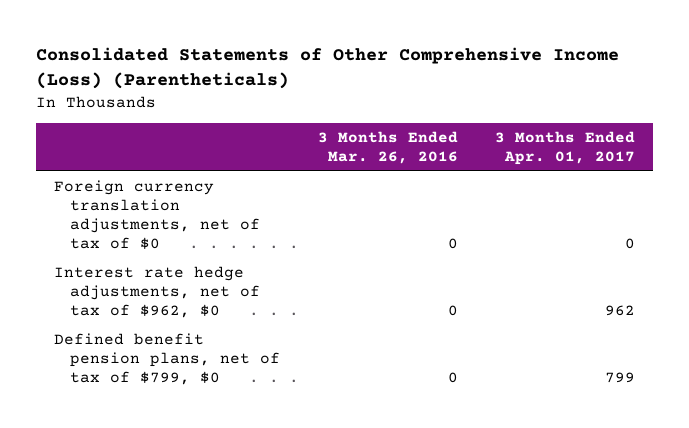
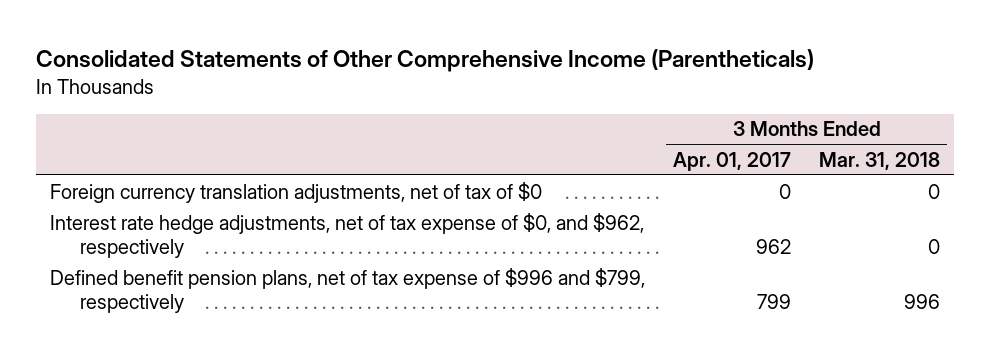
- Consolidated Statements of Other Comprehensive Income (Loss) (Parentheticals)
+ Consolidated Statements of Other Comprehensive Income (Parentheticals)
- | 3 Months Ended Mar. 26, 2016 | 3 Months Ended Apr. 01, 2017
+ | 3 Months Ended Apr. 01, 2017 | 3 Months Ended Mar. 31, 2018
- Interest rate hedge adjustments, net of tax of $962, $0 | 0 | 962
- Defined benefit pension plans, net of tax of $799, $0 | 0 | 799
+ Interest rate hedge adjustments, net of tax expense of $0, and $962, respectively | 962 | 0
+ Defined benefit pension plans, net of tax expense of $996 and $799, respectively | 799 | 996

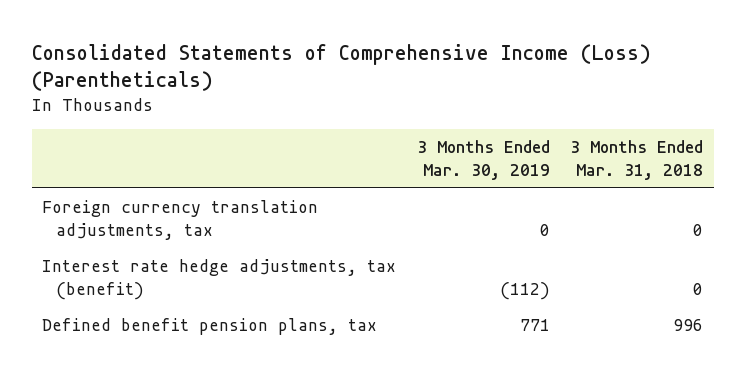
- Consolidated Statements of Other Comprehensive Income (Parentheticals)
+ Consolidated Statements of Comprehensive Income (Loss) (Parentheticals)
- | 3 Months Ended Apr. 01, 2017 | 3 Months Ended Mar. 31, 2018
+ | 3 Months Ended Mar. 30, 2019 | 3 Months Ended Mar. 31, 2018
- Foreign currency translation adjustments, net of tax of $0 | 0 | 0
- Interest rate hedge adjustments, net of tax expense of $0, and $962, respectively | 962 | 0
- Defined benefit pension plans, net of tax expense of $996 and $799, respectively | 799 | 996
+ Foreign currency translation adjustments, tax | 0 | 0
+ Interest rate hedge adjustments, tax (benefit) | (112) | 0
+ Defined benefit pension plans, tax | 771 | 996

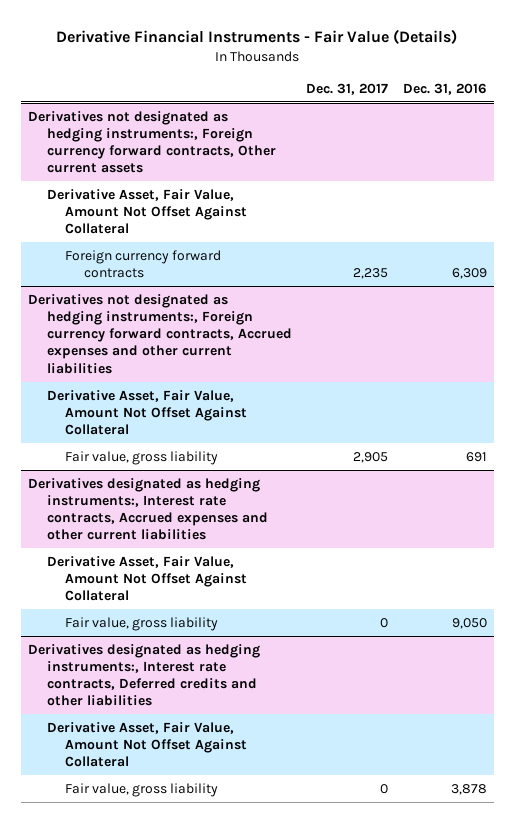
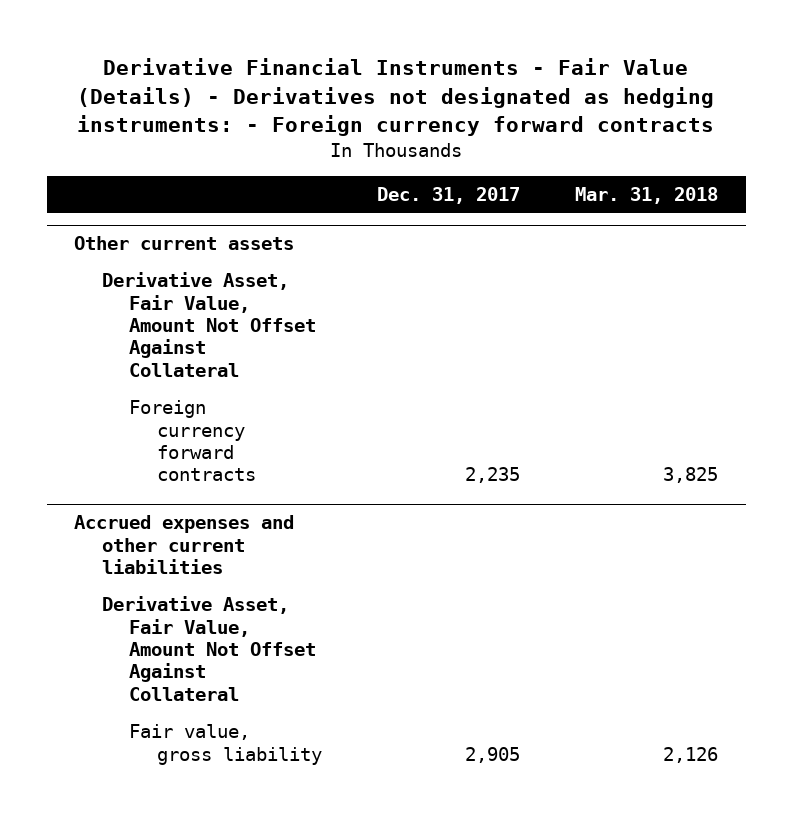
- Derivative Financial Instruments - Fair Value (Details)
+ Derivative Financial Instruments - Fair Value (Details) - Derivatives not designated as hedging instruments: - Foreign currency forward contracts
- | Dec. 31, 2017 | Dec. 31, 2016
+ | Dec. 31, 2017 | Mar. 31, 2018
- Derivatives not designated as hedging instruments:, Foreign currency forward contracts, Other current assets
+ Other current assets
- Derivatives not designated as hedging instruments:, Foreign currency forward contracts, Accrued expenses and other current liabilities
+ Accrued expenses and other current liabilities
- Derivatives designated as hedging instruments:, Interest rate contracts, Accrued expenses and other current liabilities
- Derivative Asset, Fair Value, Amount Not Offset Against Collateral
- Fair value, gross liability | 0 | 9,050
- Derivatives designated as hedging instruments:, Interest rate contracts, Deferred credits and other liabilities
- Derivative Asset, Fair Value, Amount Not Offset Against Collateral
- Fair value, gross liability | 0 | 3,878

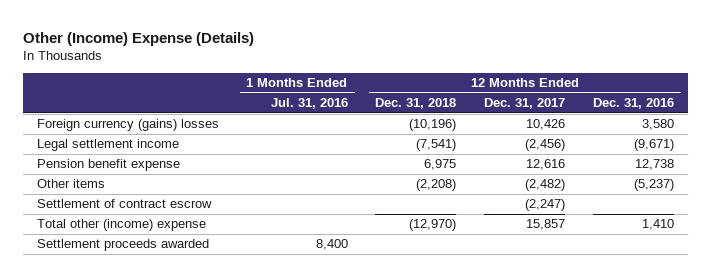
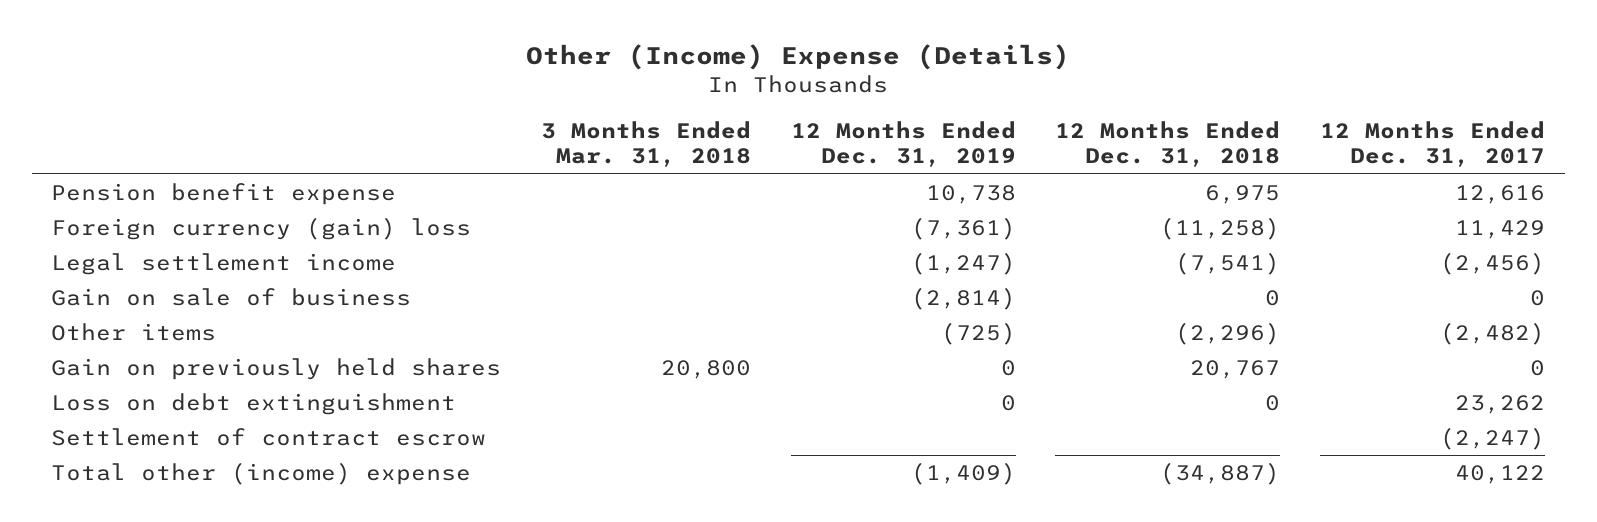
- | 1 Months Ended Jul. 31, 2016 | 12 Months Ended Dec. 31, 2018 | 12 Months Ended Dec. 31, 2017 | 12 Months Ended Dec. 31, 2016
+ | 3 Months Ended Mar. 31, 2018 | 12 Months Ended Dec. 31, 2019 | 12 Months Ended Dec. 31, 2018 | 12 Months Ended Dec. 31, 2017
- Foreign currency (gains) losses | | (10,196) | 10,426 | 3,580
- Other items | | (2,208) | (2,482) | (5,237)
+ Foreign currency (gain) loss | | (7,361) | (11,258) | 11,429
moved down: Legal settlement income | | (1,247) | (7,541) | (2,456)
+ Gain on sale of business | | (2,814) | 0 | 0
+ Other items | | (725) | (2,296) | (2,482)
+ Gain on previously held shares | 20,800 | 0 | 20,767 | 0
+ Loss on debt extinguishment | | 0 | 0 | 23,262
- Total other (income) expense | | (12,970) | 15,857 | 1,410
- Settlement proceeds awarded | 8,400 | | |
+ Total other (income) expense | | (1,409) | (34,887) | 40,122

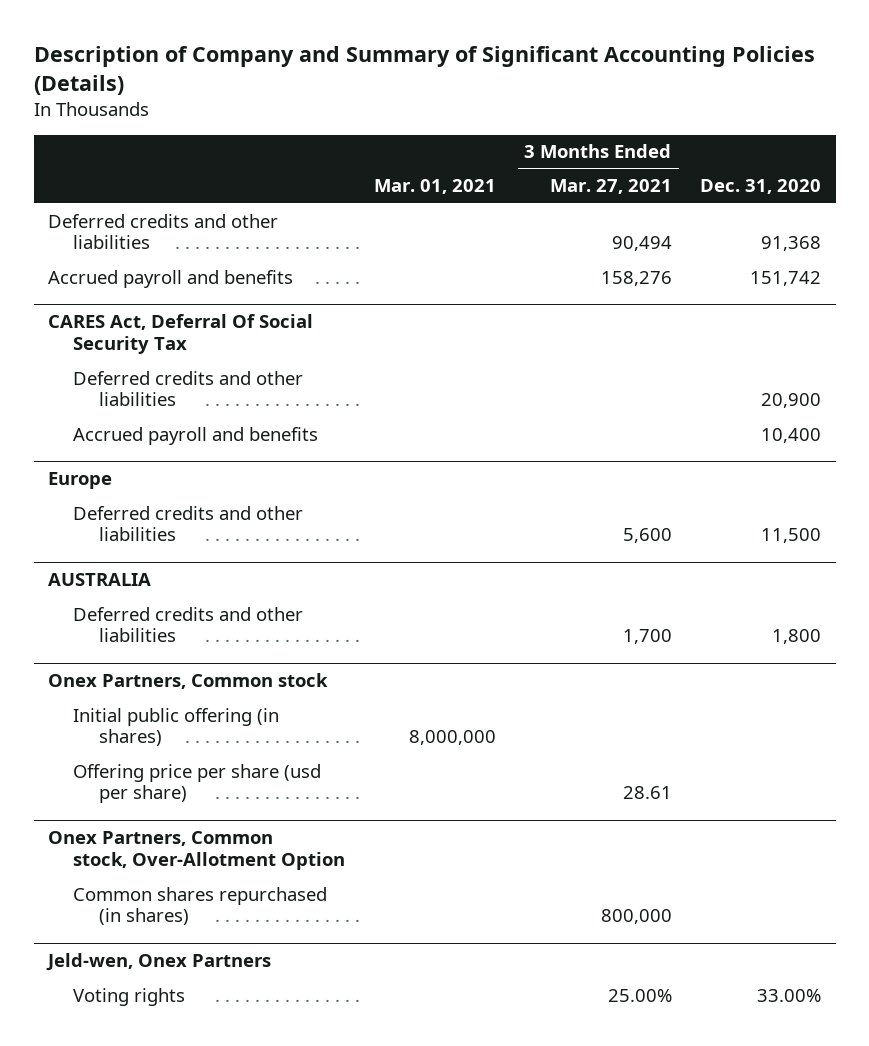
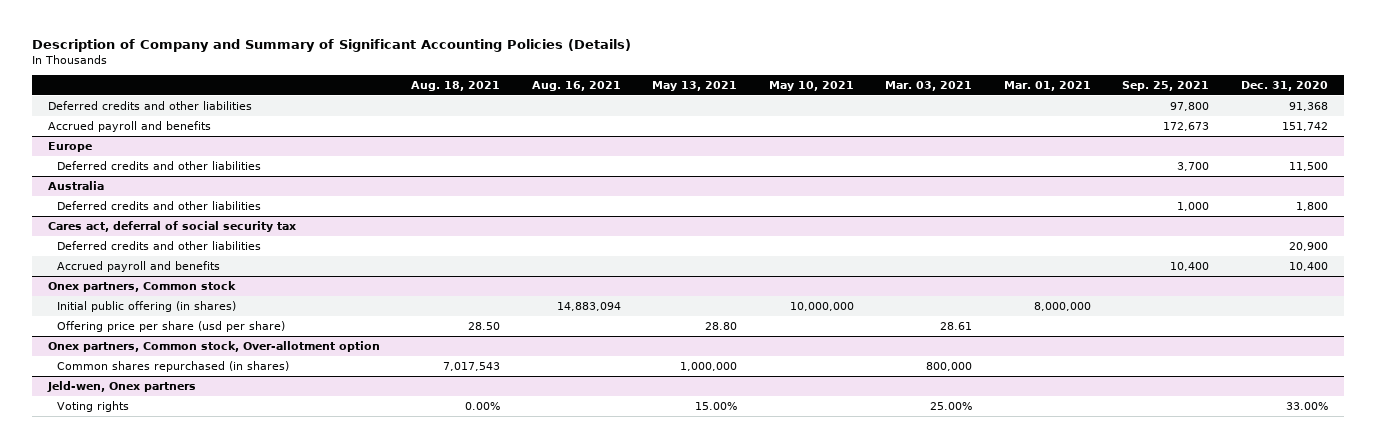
- | Mar. 01, 2021 | 3 Months Ended Mar. 27, 2021 | Dec. 31, 2020
+ | Aug. 18, 2021 | Aug. 16, 2021 | May 13, 2021 | May 10, 2021 | Mar. 03, 2021 | Mar. 01, 2021 | Sep. 25, 2021 | Dec. 31, 2020
- CARES Act, Deferral Of Social Security Tax
- Deferred credits and other liabilities | | | 20,900
- Accrued payroll and benefits | | | 10,400
- AUSTRALIA
+ Australia
- Onex Partners, Common stock
+ Cares act, deferral of social security tax
+ Deferred credits and other liabilities | | | | | | | | 20,900
+ Accrued payroll and benefits | | | | | | | 10,400 | 10,400
+ Onex partners, Common stock
- Onex Partners, Common stock, Over-Allotment Option
+ Onex partners, Common stock, Over-allotment option
- Jeld-wen, Onex Partners
+ Jeld-wen, Onex partners

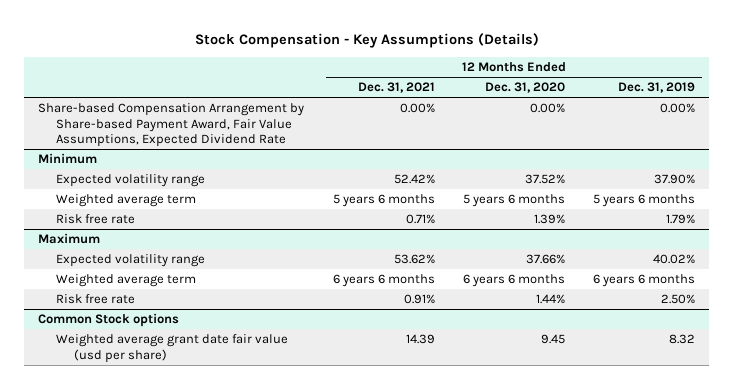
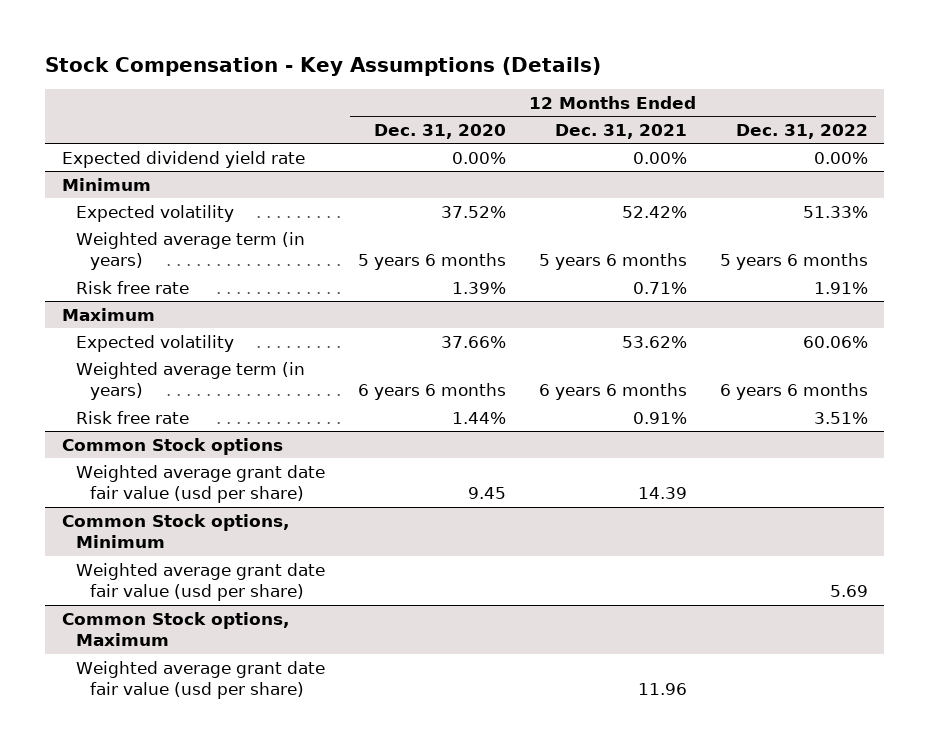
- | 12 Months Ended Dec. 31, 2021 | 12 Months Ended Dec. 31, 2020 | 12 Months Ended Dec. 31, 2019
+ | 12 Months Ended Dec. 31, 2020 | 12 Months Ended Dec. 31, 2021 | 12 Months Ended Dec. 31, 2022
- Share-based Compensation Arrangement by Share-based Payment Award, Fair Value Assumptions, Expected Dividend Rate | 0.00% | 0.00% | 0.00%
+ Expected dividend yield rate | 0.00% | 0.00% | 0.00%
@ Minimum
- Expected volatility range | 52.42% | 37.52% | 37.90%
- Weighted average term | 5 years 6 months | 5 years 6 months | 5 years 6 months
+ Expected volatility | 37.52% | 52.42% | 51.33%
+ Weighted average term (in years) | 5 years 6 months | 5 years 6 months | 5 years 6 months
@ Maximum
- Expected volatility range | 53.62% | 37.66% | 40.02%
- Weighted average term | 6 years 6 months | 6 years 6 months | 6 years 6 months
+ Expected volatility | 37.66% | 53.62% | 60.06%
+ Weighted average term (in years) | 6 years 6 months | 6 years 6 months | 6 years 6 months
+ Common Stock options, Minimum
+ Weighted average grant date fair value (usd per share) | | | 5.69
+ Common Stock options, Maximum
+ Weighted average grant date fair value (usd per share) | | 11.96 |

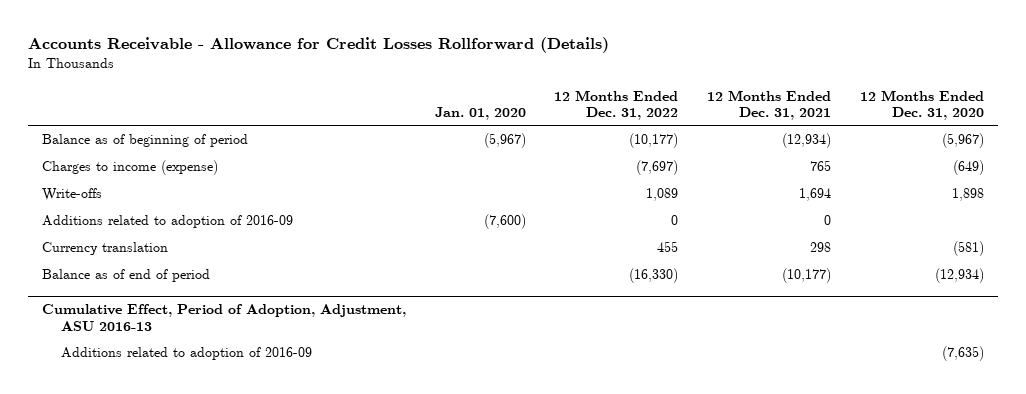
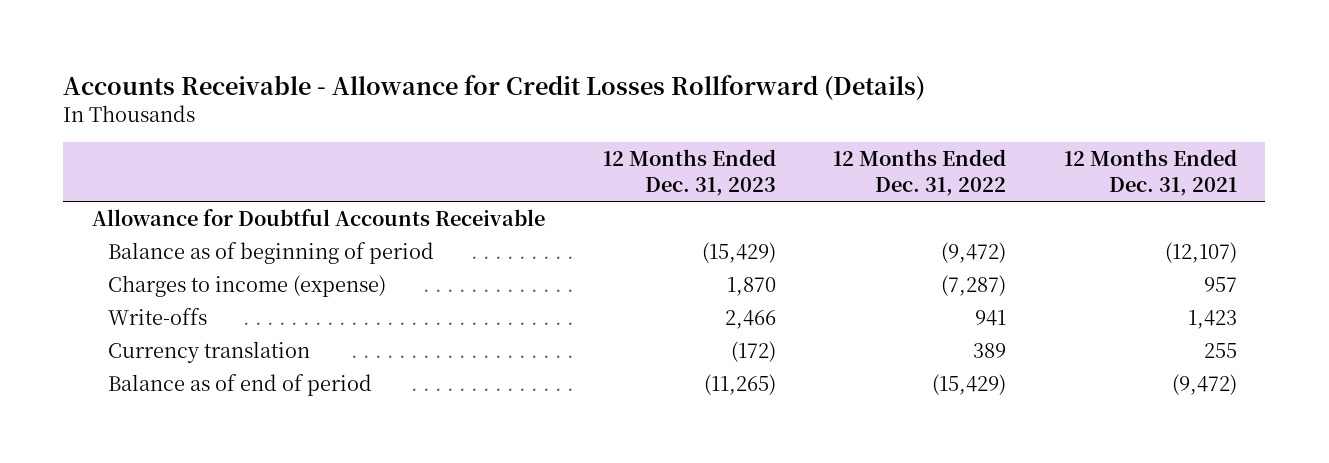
- | Jan. 01, 2020 | 12 Months Ended Dec. 31, 2022 | 12 Months Ended Dec. 31, 2021 | 12 Months Ended Dec. 31, 2020
+ | 12 Months Ended Dec. 31, 2023 | 12 Months Ended Dec. 31, 2022 | 12 Months Ended Dec. 31, 2021
- Balance as of beginning of period | (5,967) | (10,177) | (12,934) | (5,967)
- Charges to income (expense) | | (7,697) | 765 | (649)
- Write-offs | | 1,089 | 1,694 | 1,898
- Additions related to adoption of 2016-09 | (7,600) | 0 | 0 |
- Currency translation | | 455 | 298 | (581)
- Balance as of end of period | | (16,330) | (10,177) | (12,934)
- Cumulative Effect, Period of Adoption, Adjustment, ASU 2016-13
- Additions related to adoption of 2016-09 | | | | (7,635)
+ Allowance for Doubtful Accounts Receivable
+ Balance as of beginning of period | (15,429) | (9,472) | (12,107)
+ Charges to income (expense) | 1,870 | (7,287) | 957
+ Write-offs | 2,466 | 941 | 1,423
+ Currency translation | (172) | 389 | 255
+ Balance as of end of period | (11,265) | (15,429) | (9,472)

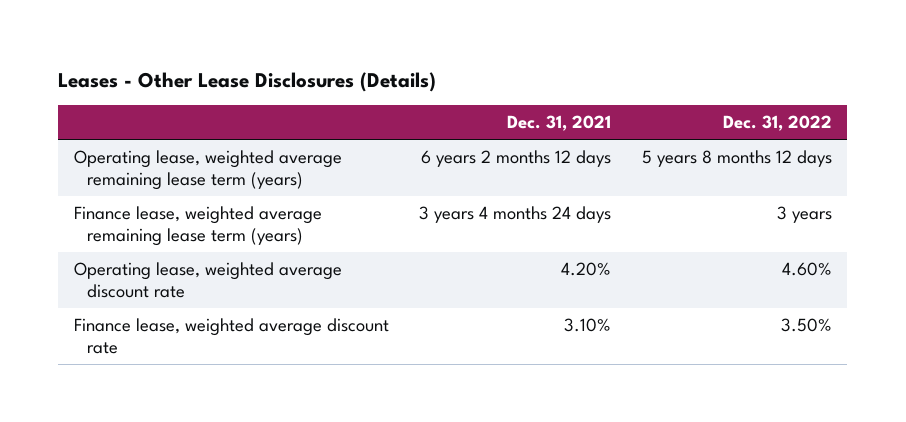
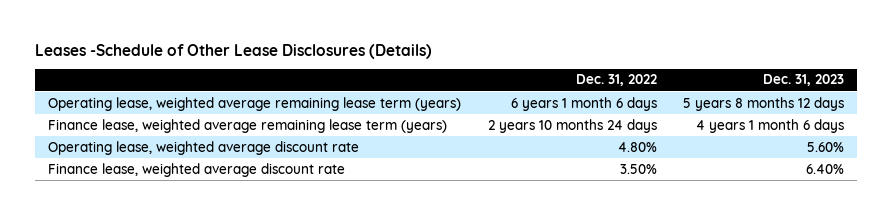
- Leases - Other Lease Disclosures (Details)
+ Leases -Schedule of Other Lease Disclosures (Details)
- | Dec. 31, 2021 | Dec. 31, 2022
+ | Dec. 31, 2022 | Dec. 31, 2023
- Operating lease, weighted average remaining lease term (years) | 6 years 2 months 12 days | 5 years 8 months 12 days
- Finance lease, weighted average remaining lease term (years) | 3 years 4 months 24 days | 3 years
- Operating lease, weighted average discount rate | 4.20% | 4.60%
+ Operating lease, weighted average remaining lease term (years) | 6 years 1 month 6 days | 5 years 8 months 12 days
+ Finance lease, weighted average remaining lease term (years) | 2 years 10 months 24 days | 4 years 1 month 6 days
+ Operating lease, weighted average discount rate | 4.80% | 5.60%

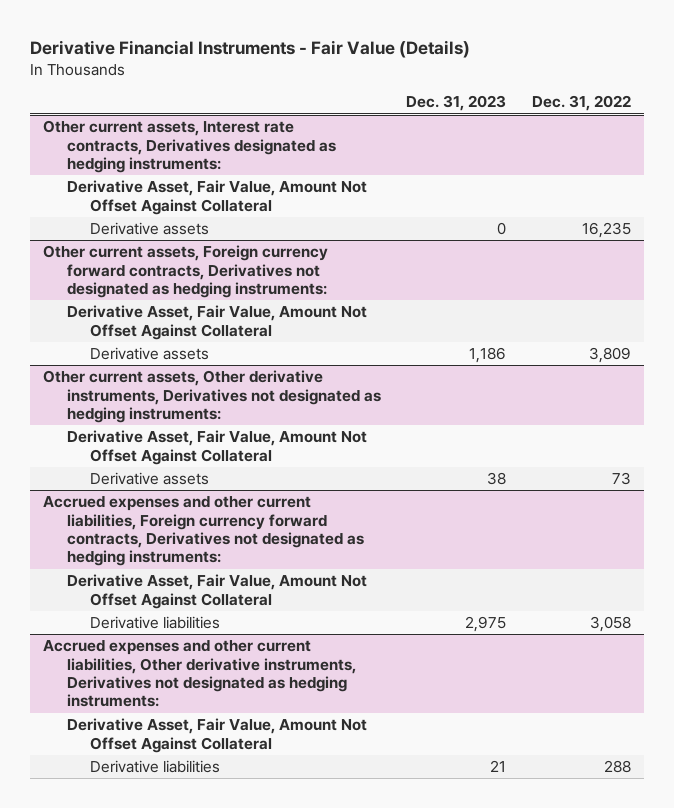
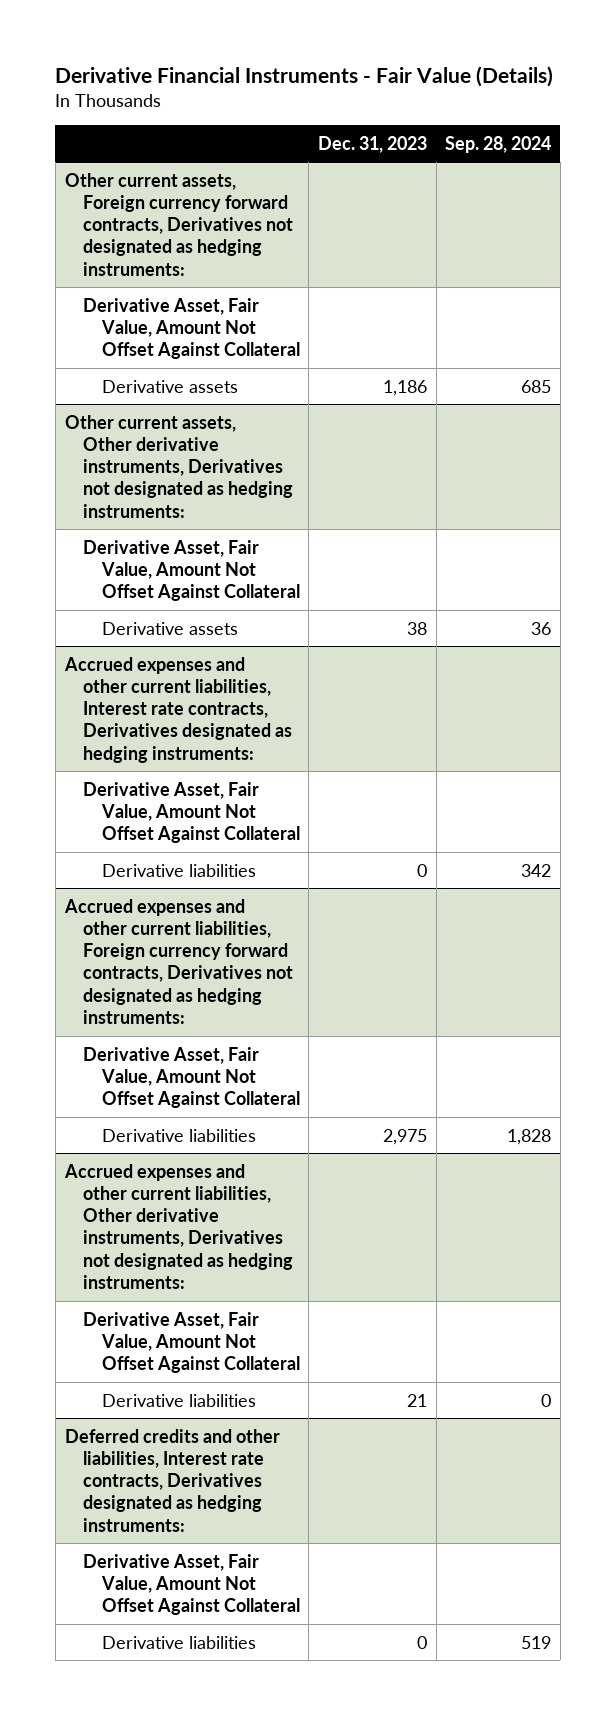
- | Dec. 31, 2023 | Dec. 31, 2022
+ | Dec. 31, 2023 | Sep. 28, 2024
- Other current assets, Interest rate contracts, Derivatives designated as hedging instruments:
- Derivative Asset, Fair Value, Amount Not Offset Against Collateral
- Derivative assets | 0 | 16,235
+ Accrued expenses and other current liabilities, Interest rate contracts, Derivatives designated as hedging instruments:
+ Derivative Asset, Fair Value, Amount Not Offset Against Collateral
+ Derivative liabilities | 0 | 342
+ Deferred credits and other liabilities, Interest rate contracts, Derivatives designated as hedging instruments:
+ Derivative Asset, Fair Value, Amount Not Offset Against Collateral
+ Derivative liabilities | 0 | 519

